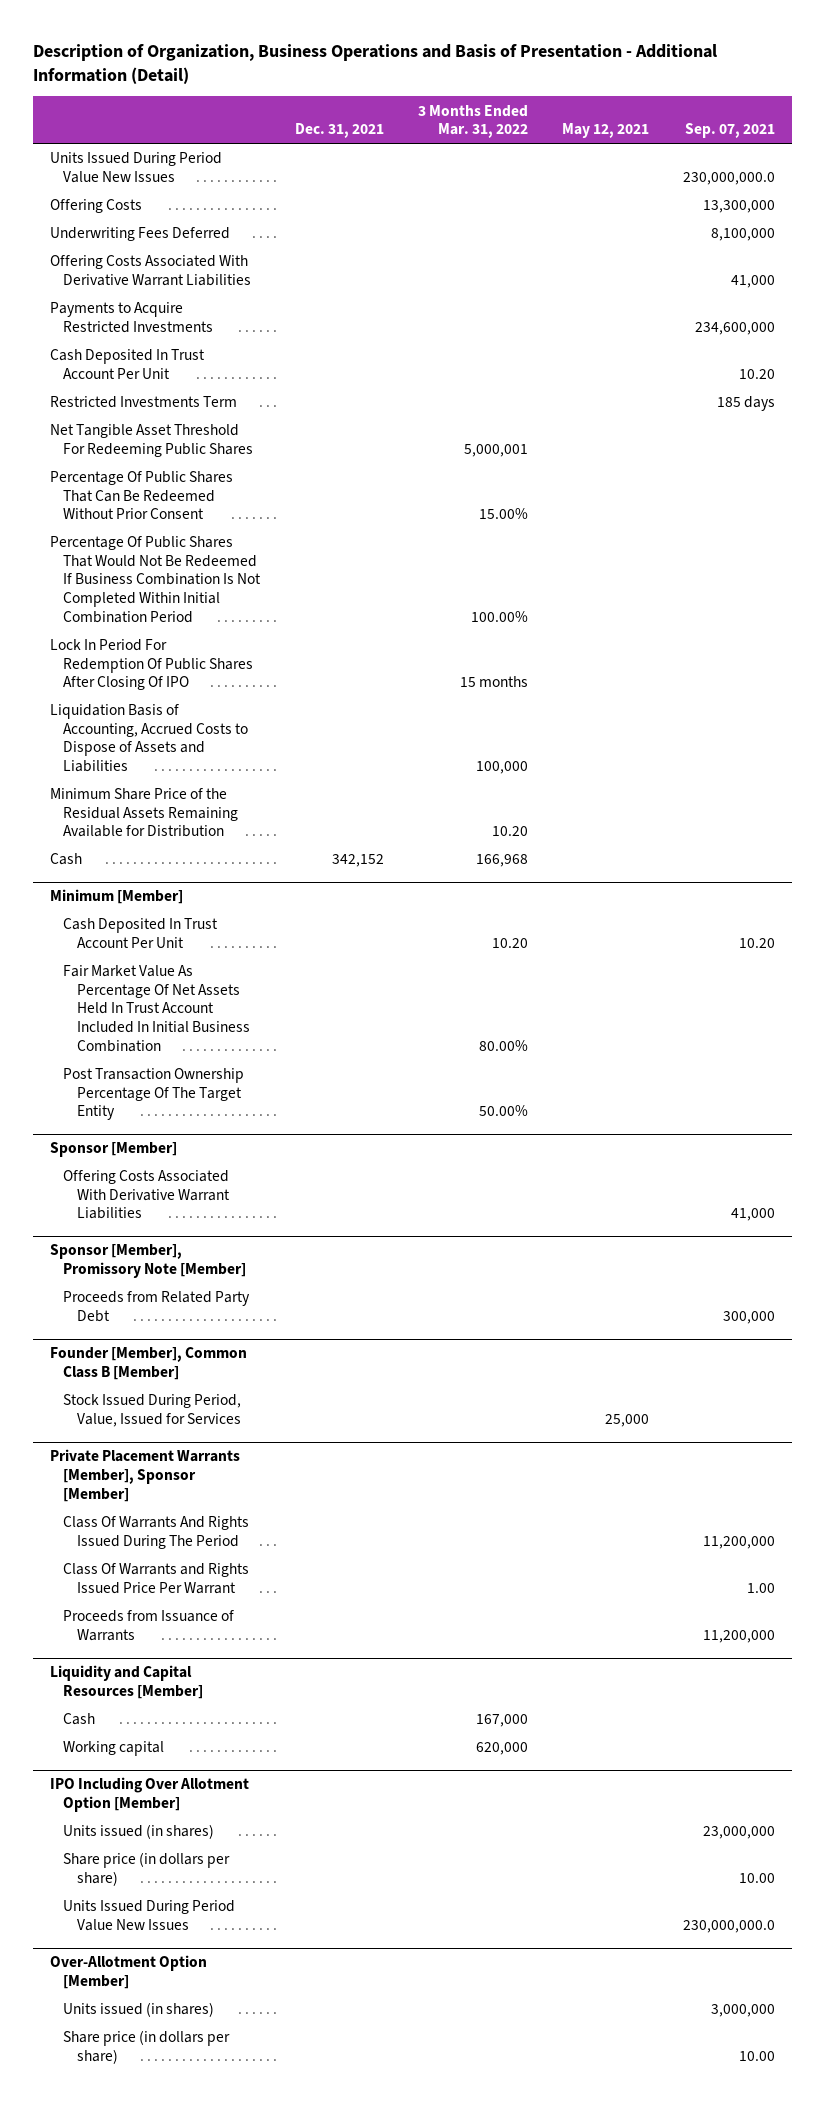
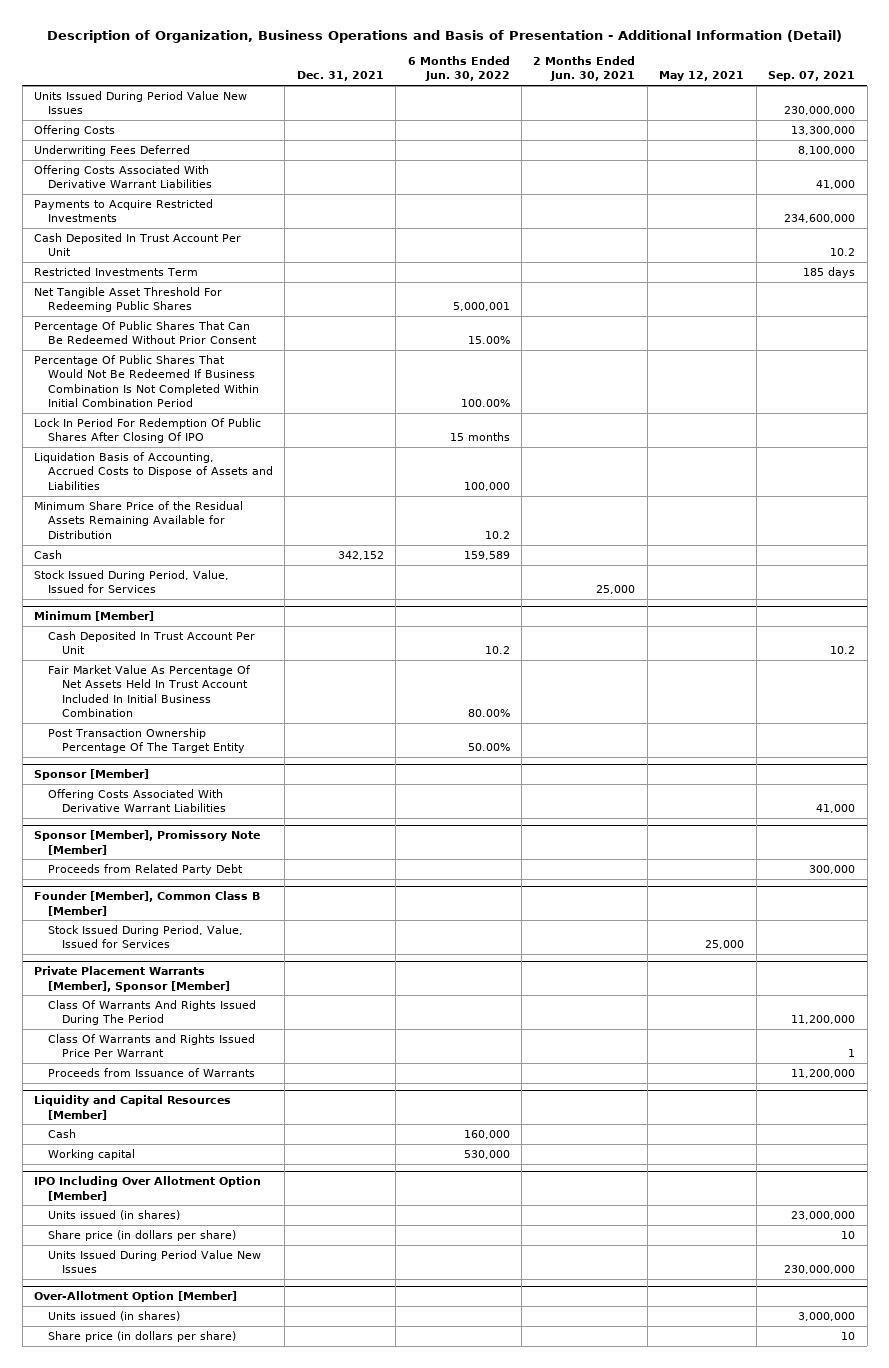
- | Dec. 31, 2021 | 3 Months Ended Mar. 31, 2022 | May 12, 2021 | Sep. 07, 2021
+ | Dec. 31, 2021 | 6 Months Ended Jun. 30, 2022 | 2 Months Ended Jun. 30, 2021 | May 12, 2021 | Sep. 07, 2021
- Units Issued During Period Value New Issues | | | | 230,000,000.0
+ Units Issued During Period Value New Issues | | | | | 230,000,000
- Cash Deposited In Trust Account Per Unit | | | | 10.20
+ Cash Deposited In Trust Account Per Unit | | | | | 10.2
+ Stock Issued During Period, Value, Issued for Services | | | 25,000 | |
@ Minimum [Member]
- Cash Deposited In Trust Account Per Unit | | 10.20 | | 10.20
+ Cash Deposited In Trust Account Per Unit | | 10.2 | | | 10.2
@ Private Placement Warrants [Member], Sponsor [Member]
- Class Of Warrants and Rights Issued Price Per Warrant | | | | 1.00
+ Class Of Warrants and Rights Issued Price Per Warrant | | | | | 1
@ IPO Including Over Allotment Option [Member]
- Share price (in dollars per share) | | | | 10.00
- Units Issued During Period Value New Issues | | | | 230,000,000.0
+ Share price (in dollars per share) | | | | | 10
+ Units Issued During Period Value New Issues | | | | | 230,000,000
@ Over-Allotment Option [Member]
- Share price (in dollars per share) | | | | 10.00
+ Share price (in dollars per share) | | | | | 10

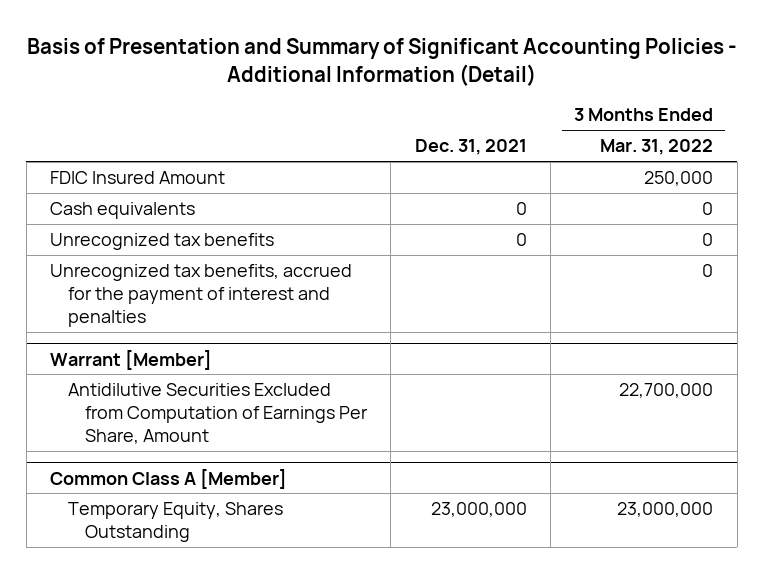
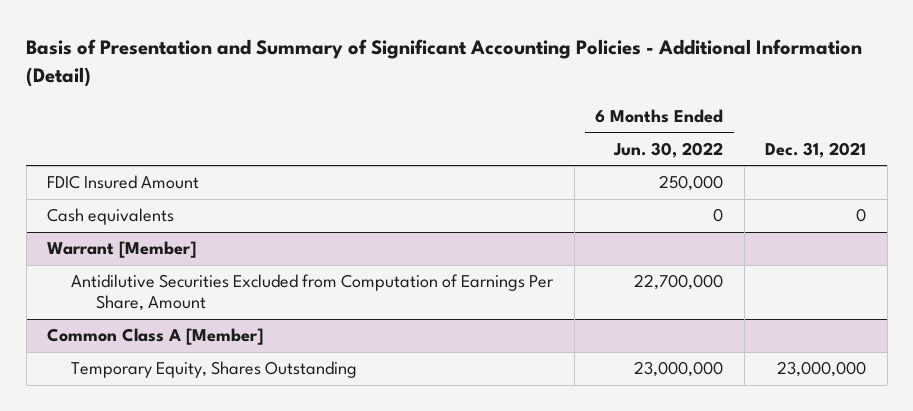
- | Dec. 31, 2021 | 3 Months Ended Mar. 31, 2022
+ | 6 Months Ended Jun. 30, 2022 | Dec. 31, 2021
- Unrecognized tax benefits | 0 | 0
- Unrecognized tax benefits, accrued for the payment of interest and penalties | | 0

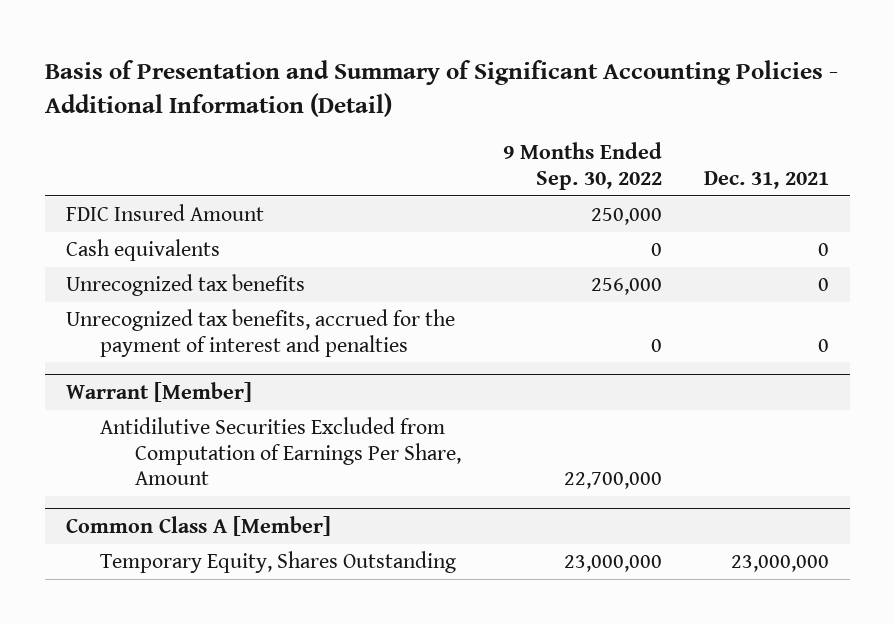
- | 6 Months Ended Jun. 30, 2022 | Dec. 31, 2021
+ | 9 Months Ended Sep. 30, 2022 | Dec. 31, 2021
+ Unrecognized tax benefits | 256,000 | 0
+ Unrecognized tax benefits, accrued for the payment of interest and penalties | 0 | 0

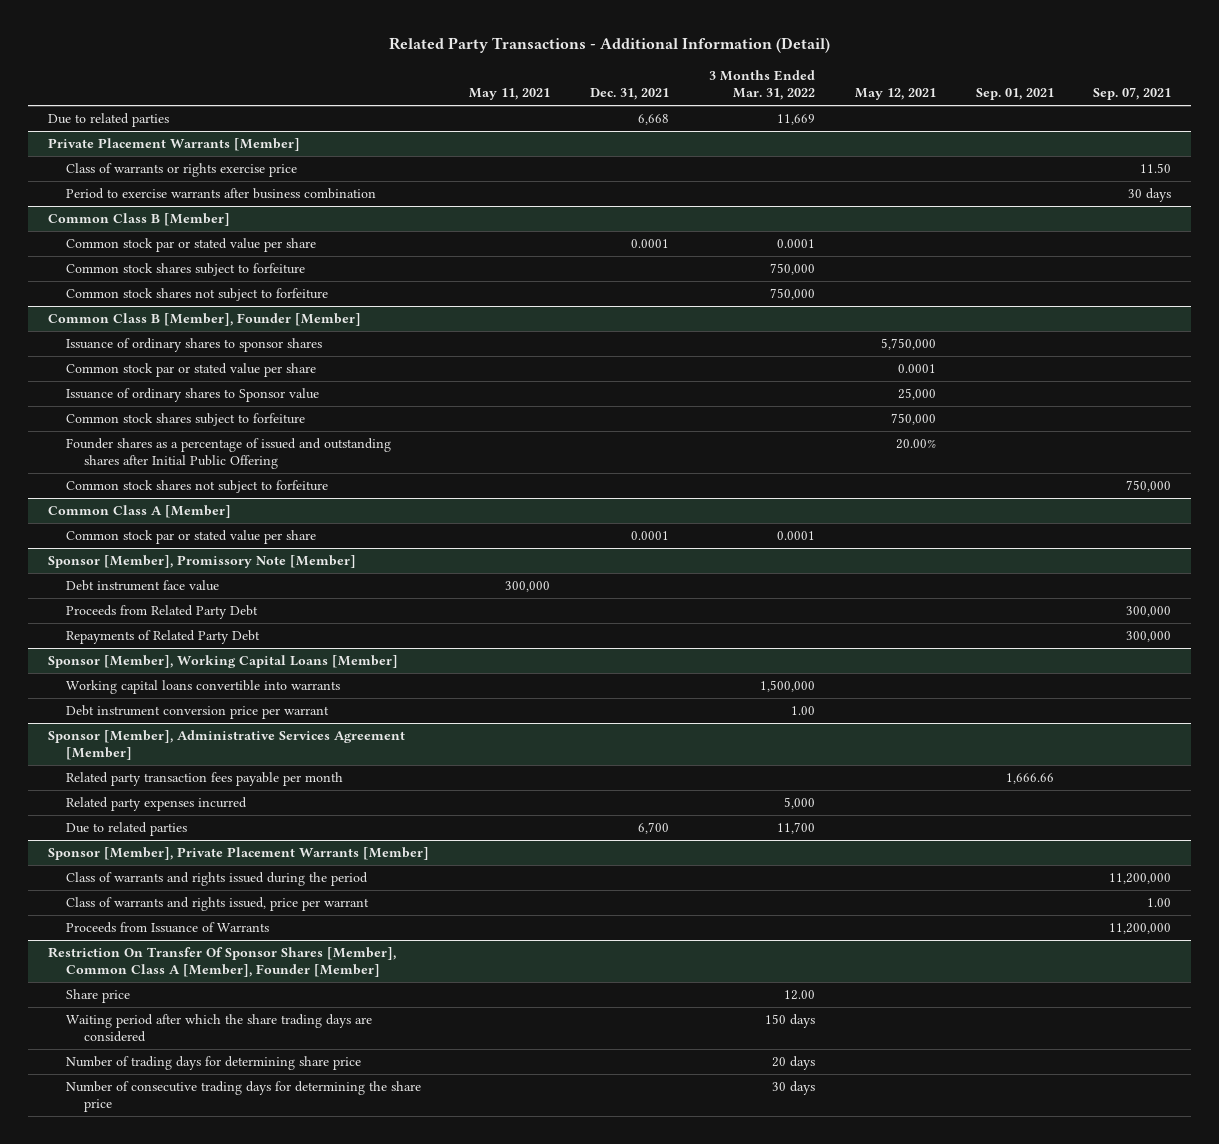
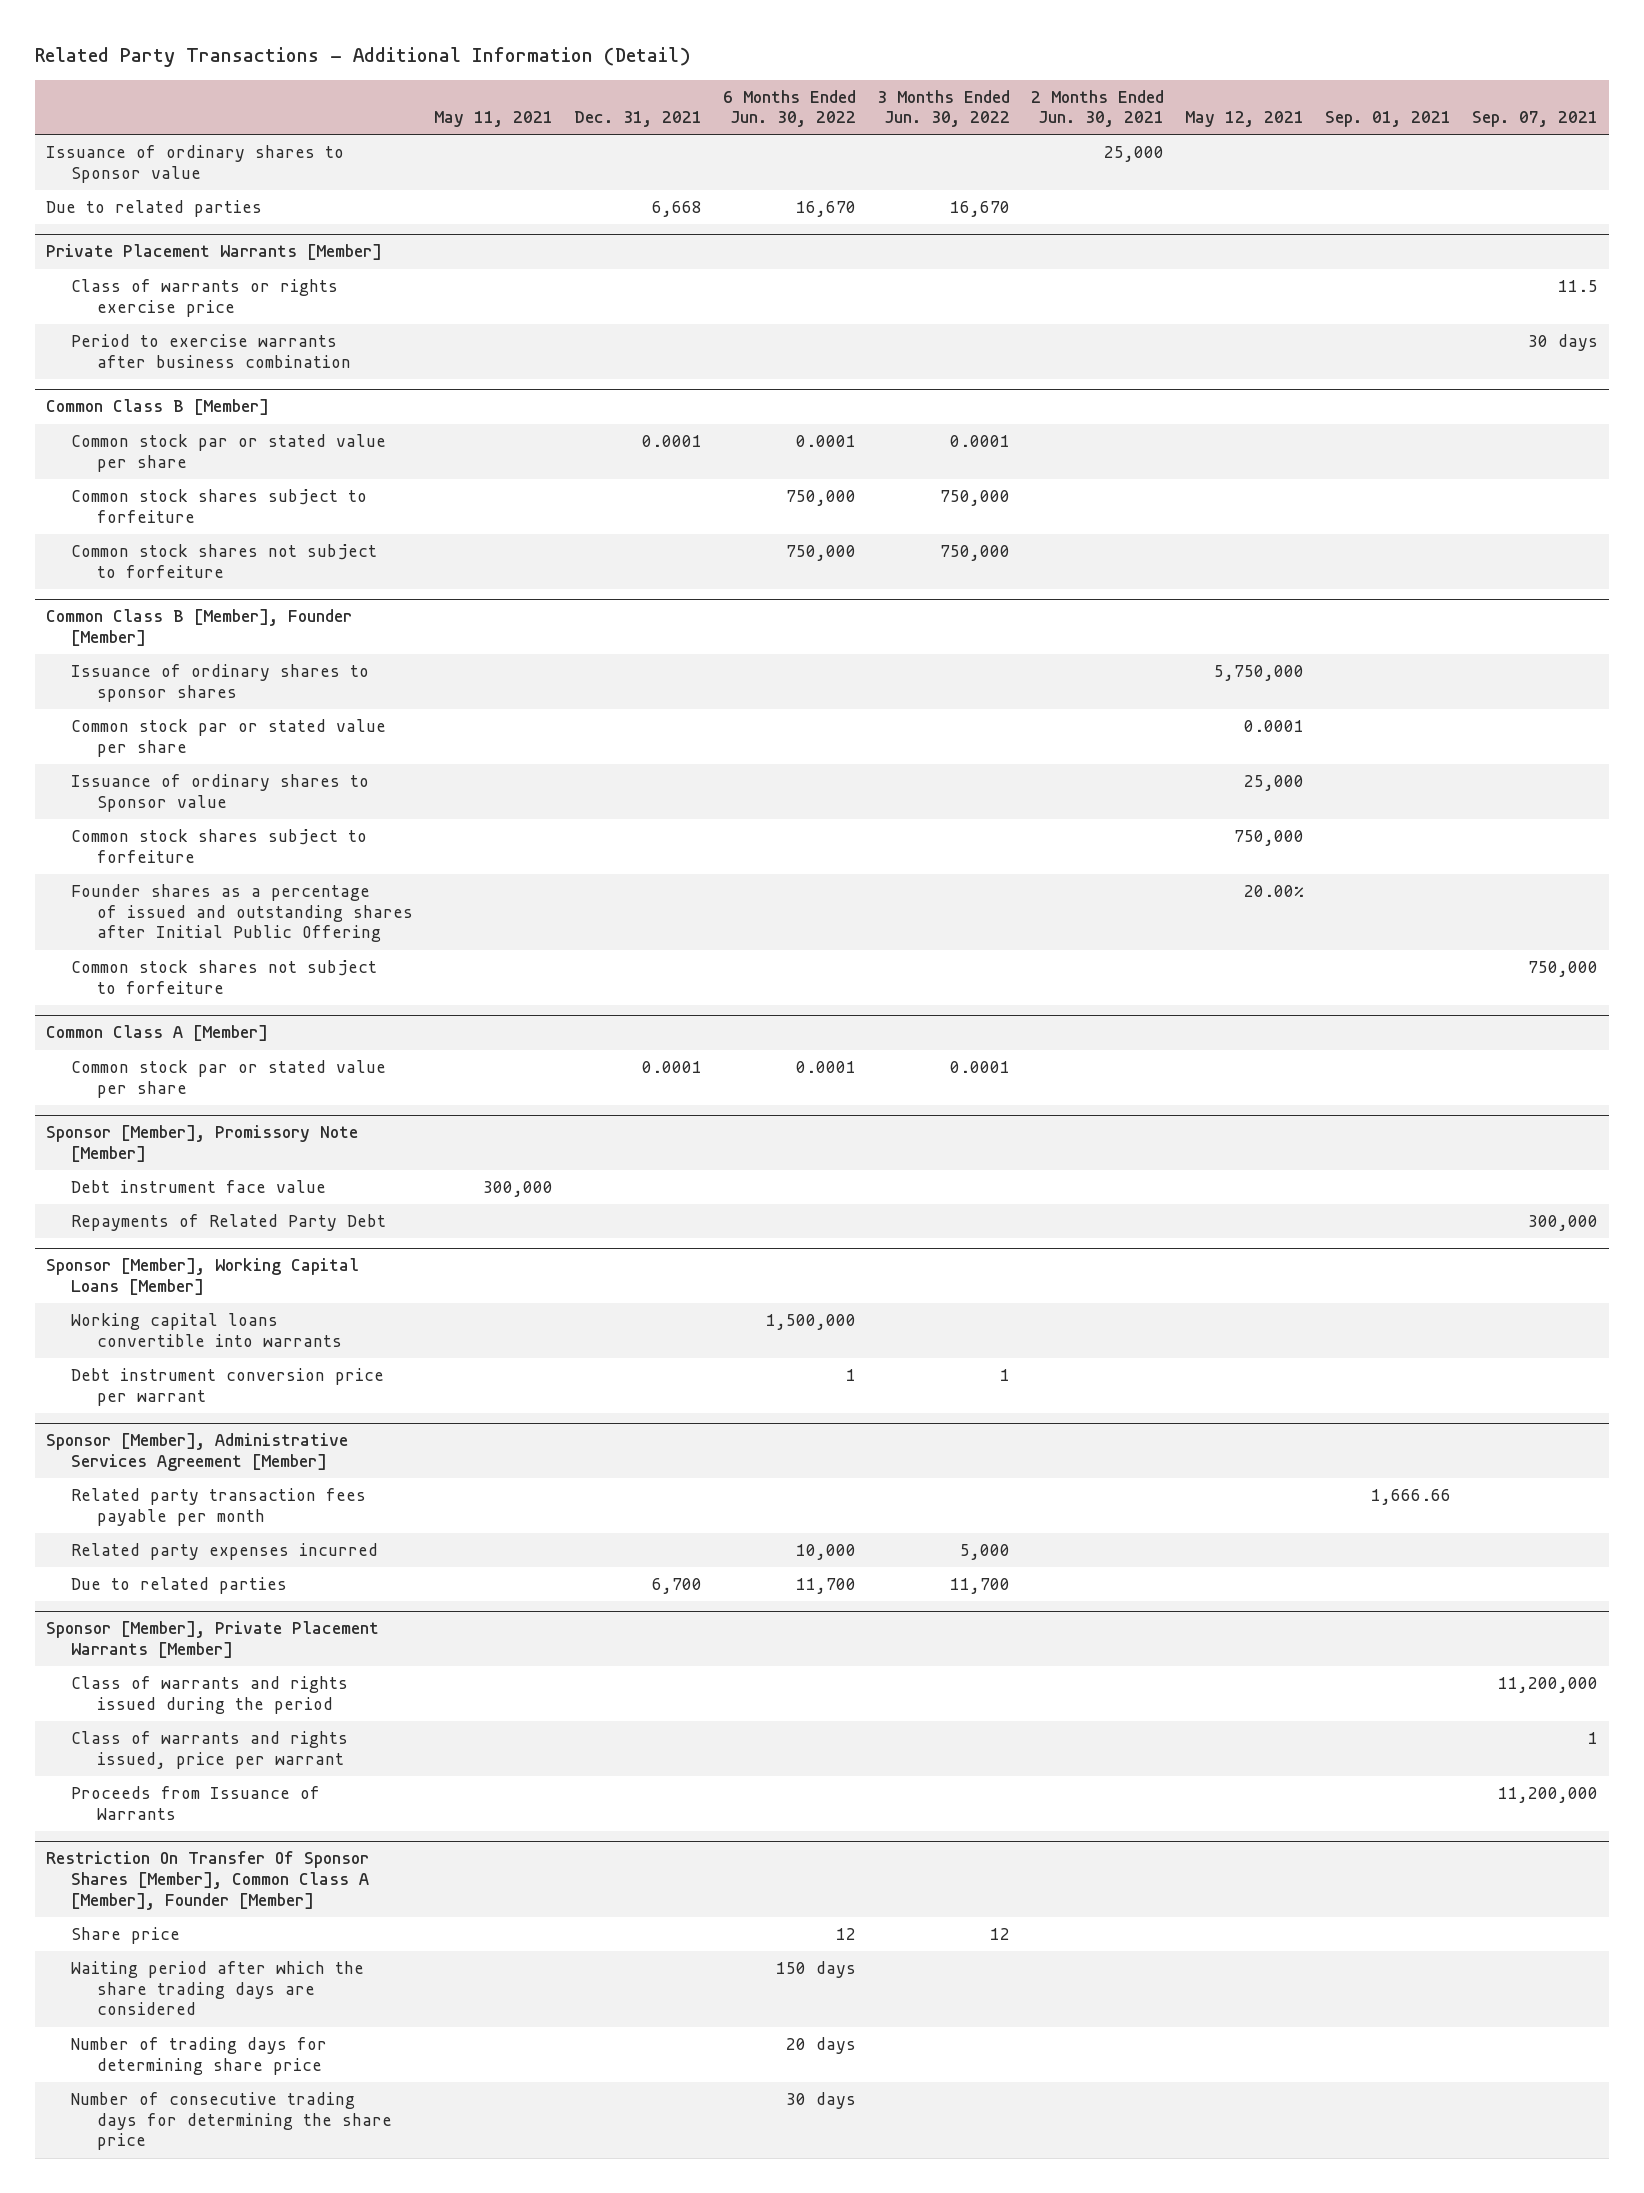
- | May 11, 2021 | Dec. 31, 2021 | 3 Months Ended Mar. 31, 2022 | May 12, 2021 | Sep. 01, 2021 | Sep. 07, 2021
+ | May 11, 2021 | Dec. 31, 2021 | 6 Months Ended Jun. 30, 2022 | 3 Months Ended Jun. 30, 2022 | 2 Months Ended Jun. 30, 2021 | May 12, 2021 | Sep. 01, 2021 | Sep. 07, 2021
+ Issuance of ordinary shares to Sponsor value | | | | | 25,000 | | |
@ Private Placement Warrants [Member]
- Class of warrants or rights exercise price | | | | | | 11.50
+ Class of warrants or rights exercise price | | | | | | | | 11.5
@ Sponsor [Member], Promissory Note [Member]
- Proceeds from Related Party Debt | | | | | | 300,000
@ Sponsor [Member], Private Placement Warrants [Member]
- Class of warrants and rights issued, price per warrant | | | | | | 1.00
+ Class of warrants and rights issued, price per warrant | | | | | | | | 1

